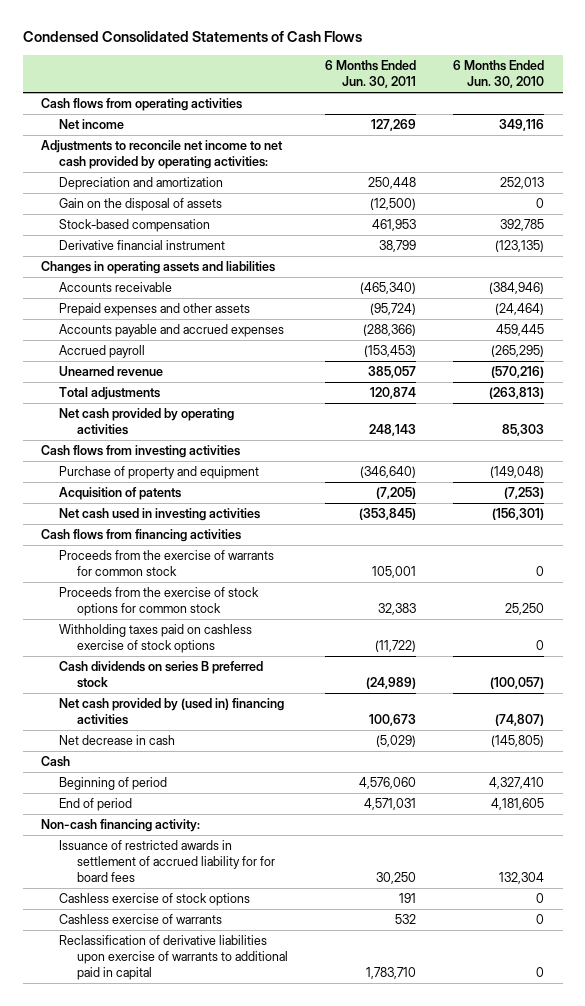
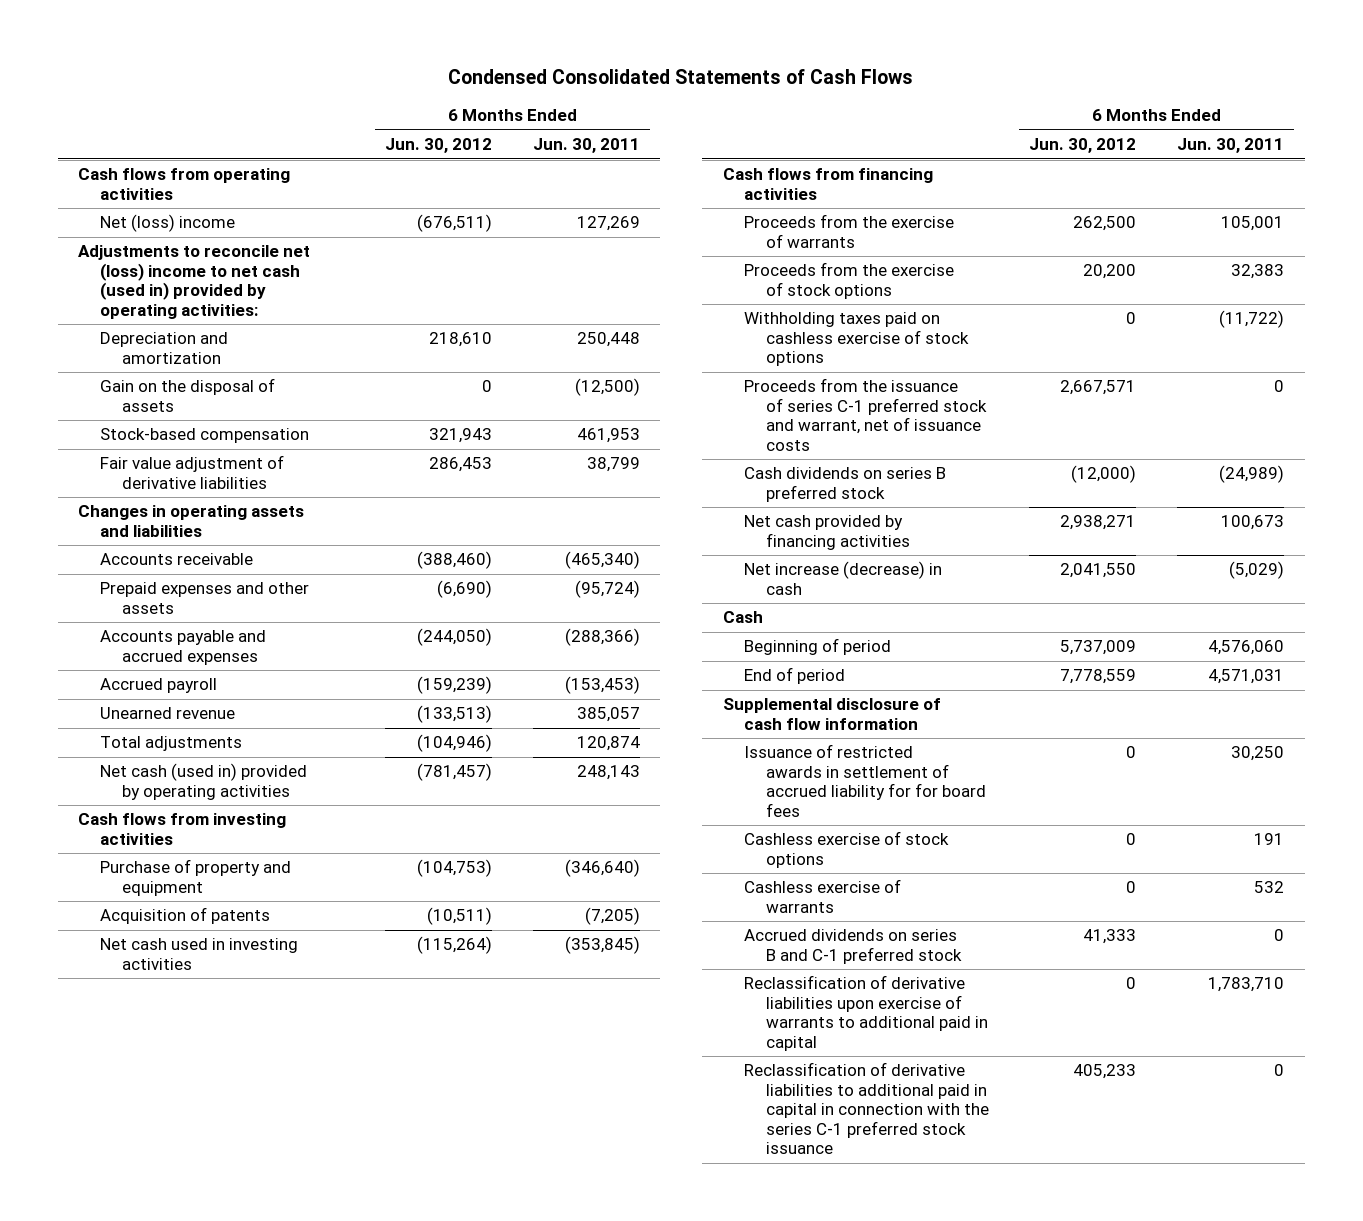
- | 6 Months Ended Jun. 30, 2011 | 6 Months Ended Jun. 30, 2010
+ | 6 Months Ended Jun. 30, 2012 | 6 Months Ended Jun. 30, 2011
- Net income | 127,269 | 349,116
- Adjustments to reconcile net income to net cash provided by operating activities:
+ Net (loss) income | (676,511) | 127,269
+ Adjustments to reconcile net (loss) income to net cash (used in) provided by operating activities:
- Derivative financial instrument | 38,799 | (123,135)
+ Fair value adjustment of derivative liabilities | 286,453 | 38,799
- Net cash provided by operating activities | 248,143 | 85,303
+ Net cash (used in) provided by operating activities | (781,457) | 248,143
- Proceeds from the exercise of warrants for common stock | 105,001 | 0
- Proceeds from the exercise of stock options for common stock | 32,383 | 25,250
+ Proceeds from the exercise of warrants | 262,500 | 105,001
+ Proceeds from the exercise of stock options | 20,200 | 32,383
+ Proceeds from the issuance of series C-1 preferred stock and warrant, net of issuance costs | 2,667,571 | 0
- Net cash provided by (used in) financing activities | 100,673 | (74,807)
- Net decrease in cash | (5,029) | (145,805)
+ Net cash provided by financing activities | 2,938,271 | 100,673
+ Net increase (decrease) in cash | 2,041,550 | (5,029)
- Non-cash financing activity:
+ Supplemental disclosure of cash flow information
+ Accrued dividends on series B and C-1 preferred stock | 41,333 | 0
+ Reclassification of derivative liabilities to additional paid in capital in connection with the series C-1 preferred stock issuance | 405,233 | 0

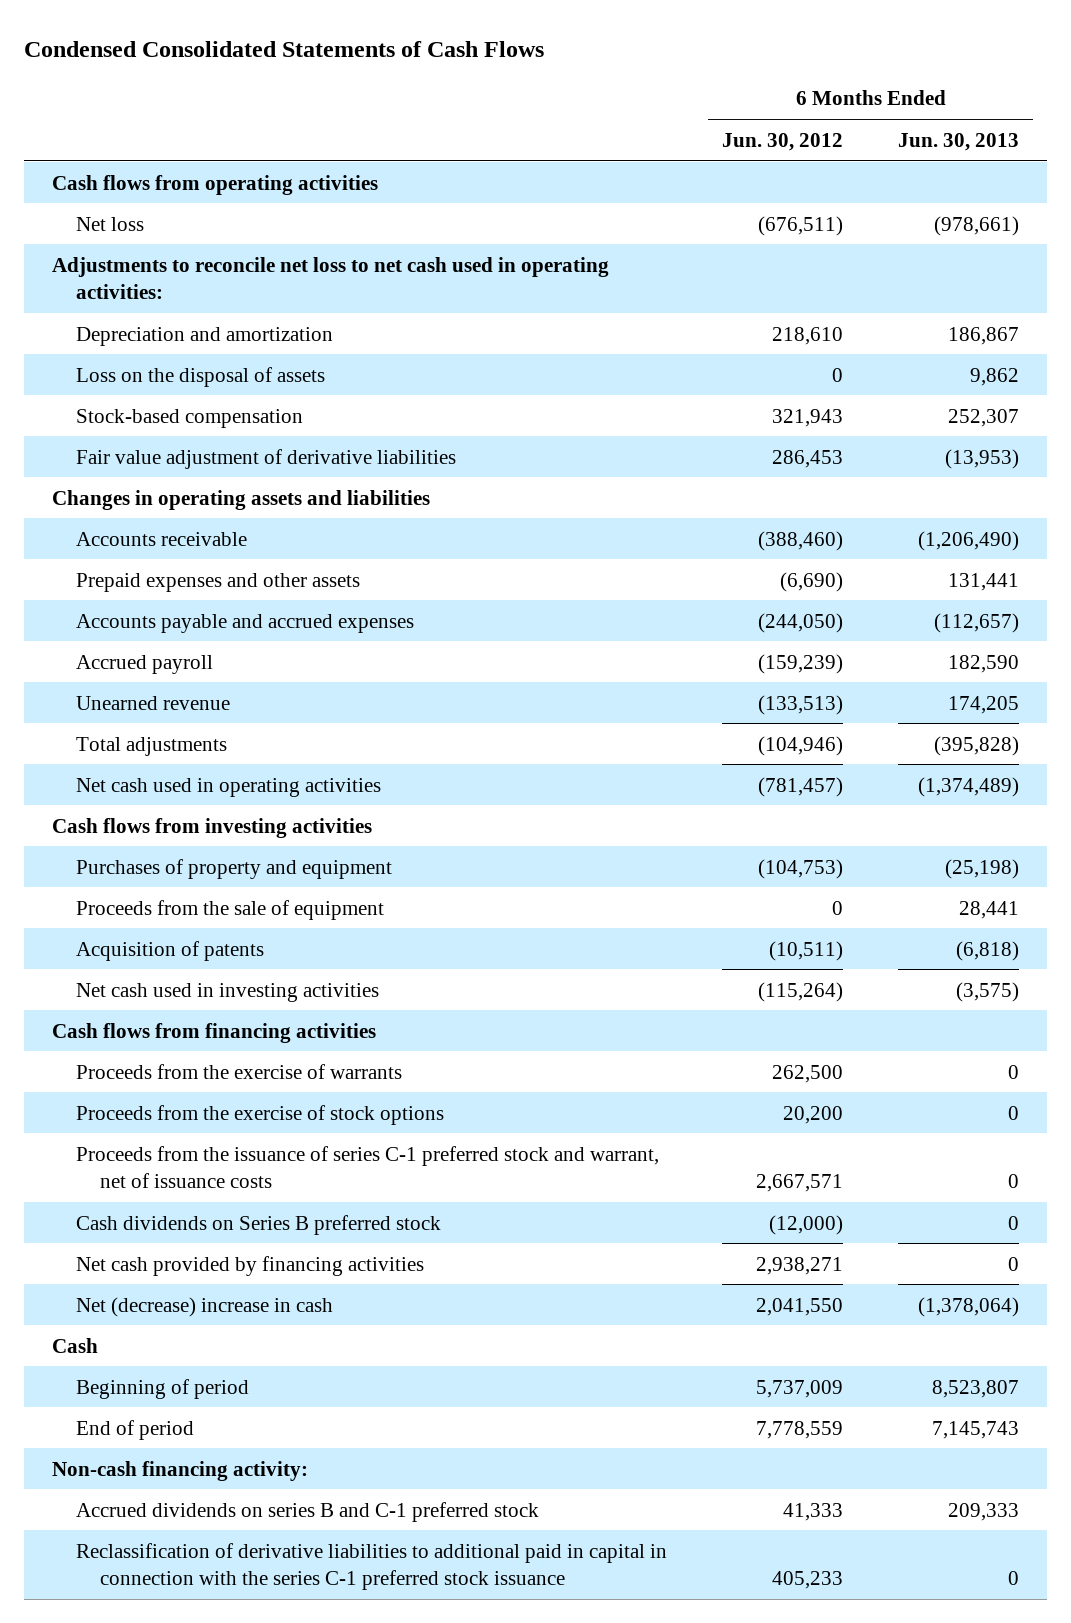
- | 6 Months Ended Jun. 30, 2012 | 6 Months Ended Jun. 30, 2011
+ | 6 Months Ended Jun. 30, 2012 | 6 Months Ended Jun. 30, 2013
- Net (loss) income | (676,511) | 127,269
- Adjustments to reconcile net (loss) income to net cash (used in) provided by operating activities:
+ Net loss | (676,511) | (978,661)
+ Adjustments to reconcile net loss to net cash used in operating activities:
- Gain on the disposal of assets | 0 | (12,500)
+ Loss on the disposal of assets | 0 | 9,862
- Net cash (used in) provided by operating activities | (781,457) | 248,143
+ Net cash used in operating activities | (781,457) | (1,374,489)
- Purchase of property and equipment | (104,753) | (346,640)
+ Purchases of property and equipment | (104,753) | (25,198)
+ Proceeds from the sale of equipment | 0 | 28,441
- Withholding taxes paid on cashless exercise of stock options | 0 | (11,722)
- Cash dividends on series B preferred stock | (12,000) | (24,989)
+ Cash dividends on Series B preferred stock | (12,000) | 0
- Net increase (decrease) in cash | 2,041,550 | (5,029)
+ Net (decrease) increase in cash | 2,041,550 | (1,378,064)
- Supplemental disclosure of cash flow information
- Issuance of restricted awards in settlement of accrued liability for for board fees | 0 | 30,250
- Cashless exercise of stock options | 0 | 191
- Cashless exercise of warrants | 0 | 532
+ Non-cash financing activity:
- Reclassification of derivative liabilities upon exercise of warrants to additional paid in capital | 0 | 1,783,710

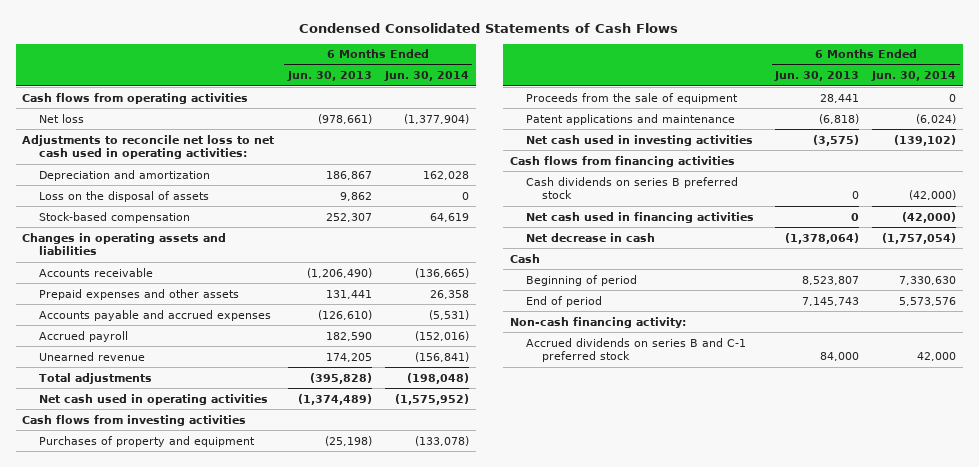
- | 6 Months Ended Jun. 30, 2012 | 6 Months Ended Jun. 30, 2013
+ | 6 Months Ended Jun. 30, 2013 | 6 Months Ended Jun. 30, 2014
- Fair value adjustment of derivative liabilities | 286,453 | (13,953)
- Accounts payable and accrued expenses | (244,050) | (112,657)
+ Accounts payable and accrued expenses | (126,610) | (5,531)
- Acquisition of patents | (10,511) | (6,818)
+ Patent applications and maintenance | (6,818) | (6,024)
- Proceeds from the exercise of warrants | 262,500 | 0
- Proceeds from the exercise of stock options | 20,200 | 0
- Proceeds from the issuance of series C-1 preferred stock and warrant, net of issuance costs | 2,667,571 | 0
- Cash dividends on Series B preferred stock | (12,000) | 0
- Net cash provided by financing activities | 2,938,271 | 0
- Net (decrease) increase in cash | 2,041,550 | (1,378,064)
+ Cash dividends on series B preferred stock | 0 | (42,000)
+ Net cash used in financing activities | 0 | (42,000)
+ Net decrease in cash | (1,378,064) | (1,757,054)
- Accrued dividends on series B and C-1 preferred stock | 41,333 | 209,333
- Reclassification of derivative liabilities to additional paid in capital in connection with the series C-1 preferred stock issuance | 405,233 | 0
+ Accrued dividends on series B and C-1 preferred stock | 84,000 | 42,000

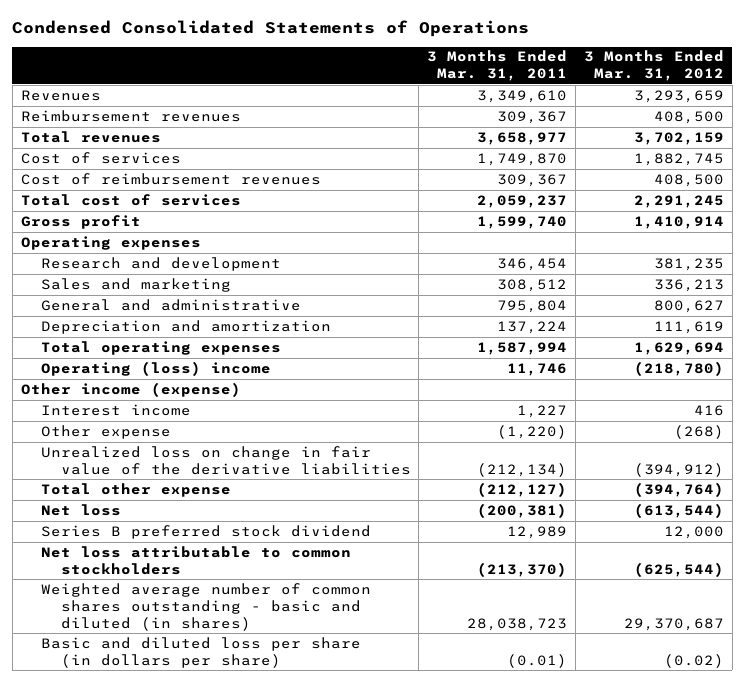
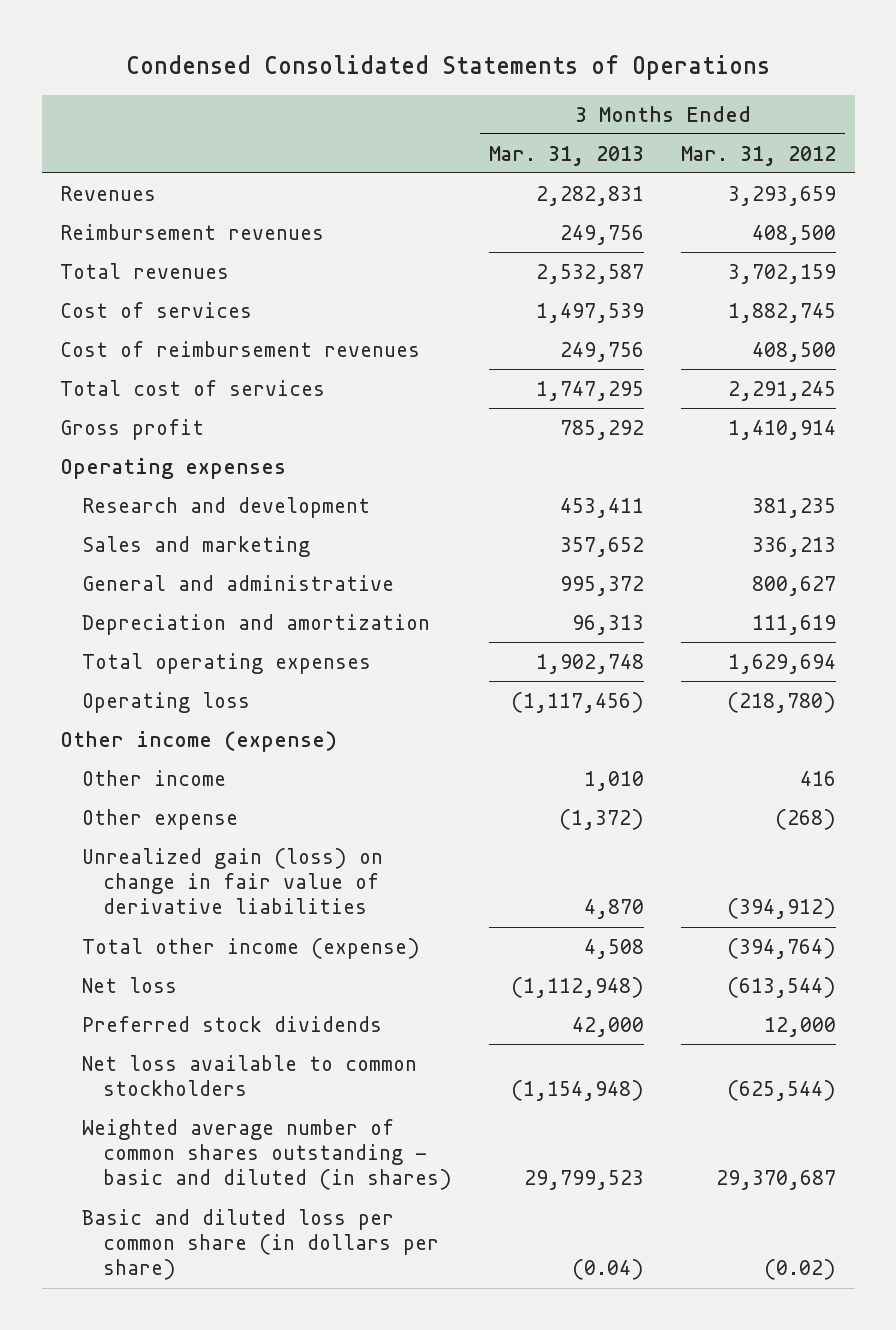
- | 3 Months Ended Mar. 31, 2011 | 3 Months Ended Mar. 31, 2012
+ | 3 Months Ended Mar. 31, 2013 | 3 Months Ended Mar. 31, 2012
- Operating (loss) income | 11,746 | (218,780)
+ Operating loss | (1,117,456) | (218,780)
- Interest income | 1,227 | 416
+ Other income | 1,010 | 416
- Unrealized loss on change in fair value of the derivative liabilities | (212,134) | (394,912)
- Total other expense | (212,127) | (394,764)
+ Unrealized gain (loss) on change in fair value of derivative liabilities | 4,870 | (394,912)
+ Total other income (expense) | 4,508 | (394,764)
- Series B preferred stock dividend | 12,989 | 12,000
- Net loss attributable to common stockholders | (213,370) | (625,544)
+ Preferred stock dividends | 42,000 | 12,000
+ Net loss available to common stockholders | (1,154,948) | (625,544)
- Basic and diluted loss per share (in dollars per share) | (0.01) | (0.02)
+ Basic and diluted loss per common share (in dollars per share) | (0.04) | (0.02)

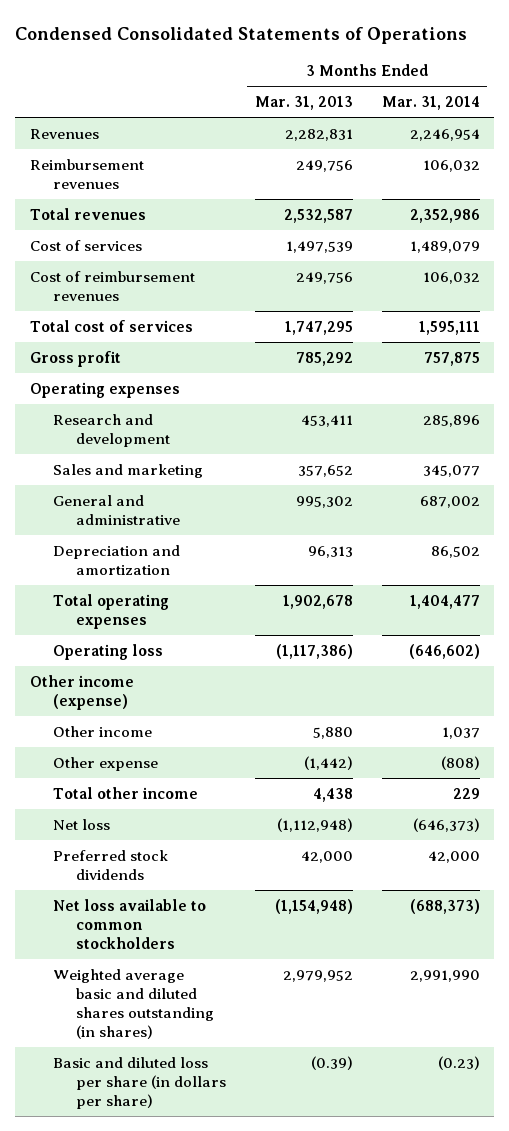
- | 3 Months Ended Mar. 31, 2013 | 3 Months Ended Mar. 31, 2012
+ | 3 Months Ended Mar. 31, 2013 | 3 Months Ended Mar. 31, 2014
- General and administrative | 995,372 | 800,627
+ General and administrative | 995,302 | 687,002
- Total operating expenses | 1,902,748 | 1,629,694
- Operating loss | (1,117,456) | (218,780)
+ Total operating expenses | 1,902,678 | 1,404,477
+ Operating loss | (1,117,386) | (646,602)
- Other income | 1,010 | 416
- Other expense | (1,372) | (268)
- Unrealized gain (loss) on change in fair value of derivative liabilities | 4,870 | (394,912)
- Total other income (expense) | 4,508 | (394,764)
+ Other income | 5,880 | 1,037
+ Other expense | (1,442) | (808)
+ Total other income | 4,438 | 229
- Weighted average number of common shares outstanding - basic and diluted (in shares) | 29,799,523 | 29,370,687
- Basic and diluted loss per common share (in dollars per share) | (0.04) | (0.02)
+ Weighted average basic and diluted shares outstanding (in shares) | 2,979,952 | 2,991,990
+ Basic and diluted loss per share (in dollars per share) | (0.39) | (0.23)

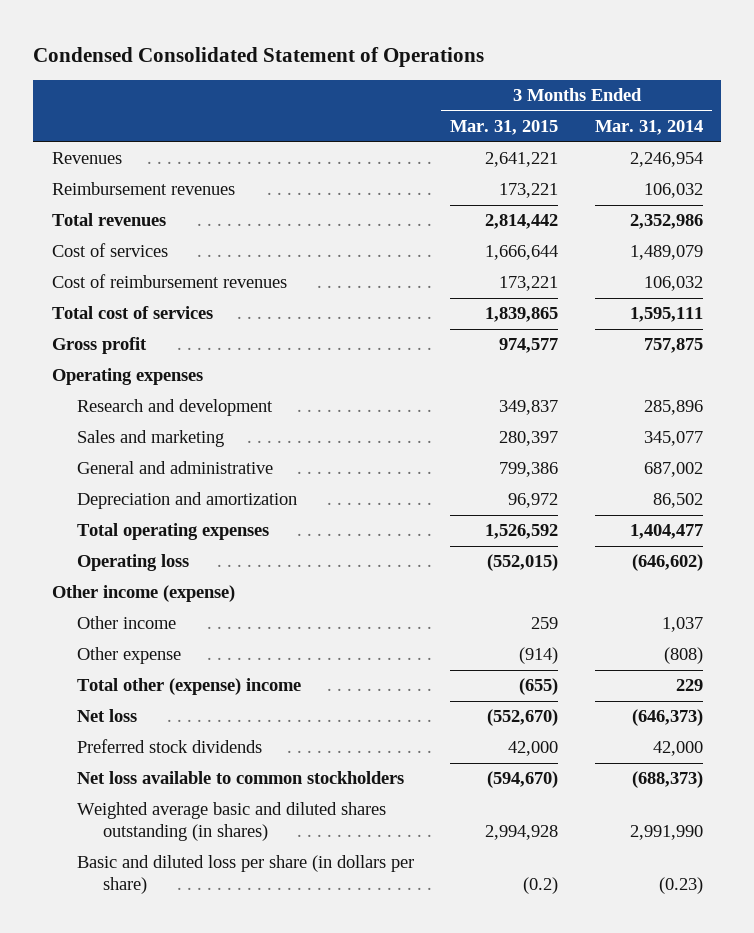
- Condensed Consolidated Statements of Operations
+ Condensed Consolidated Statement of Operations
- | 3 Months Ended Mar. 31, 2013 | 3 Months Ended Mar. 31, 2014
+ | 3 Months Ended Mar. 31, 2015 | 3 Months Ended Mar. 31, 2014
- Total other income | 4,438 | 229
+ Total other (expense) income | (655) | 229

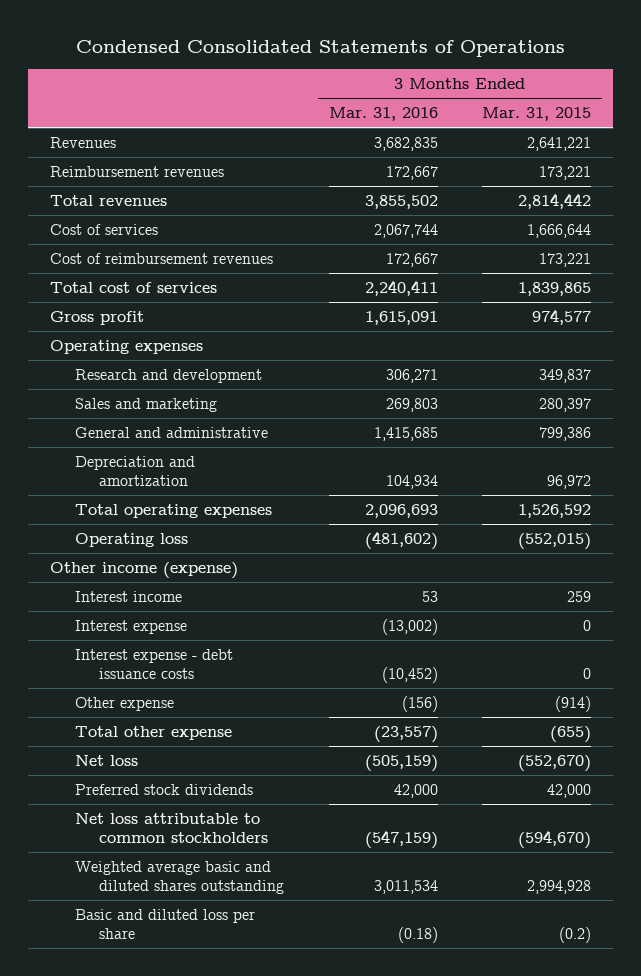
- Condensed Consolidated Statement of Operations
+ Condensed Consolidated Statements of Operations
- | 3 Months Ended Mar. 31, 2015 | 3 Months Ended Mar. 31, 2014
+ | 3 Months Ended Mar. 31, 2016 | 3 Months Ended Mar. 31, 2015
- Other income | 259 | 1,037
+ Interest income | 53 | 259
+ Interest expense | (13,002) | 0
+ Interest expense - debt issuance costs | (10,452) | 0
- Total other (expense) income | (655) | 229
+ Total other expense | (23,557) | (655)
- Net loss available to common stockholders | (594,670) | (688,373)
- Weighted average basic and diluted shares outstanding (in shares) | 2,994,928 | 2,991,990
- Basic and diluted loss per share (in dollars per share) | (0.2) | (0.23)
+ Net loss attributable to common stockholders | (547,159) | (594,670)
+ Weighted average basic and diluted shares outstanding | 3,011,534 | 2,994,928
+ Basic and diluted loss per share | (0.18) | (0.2)

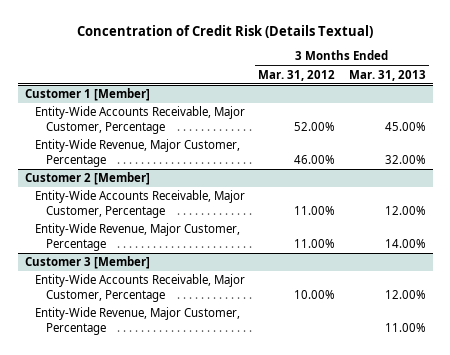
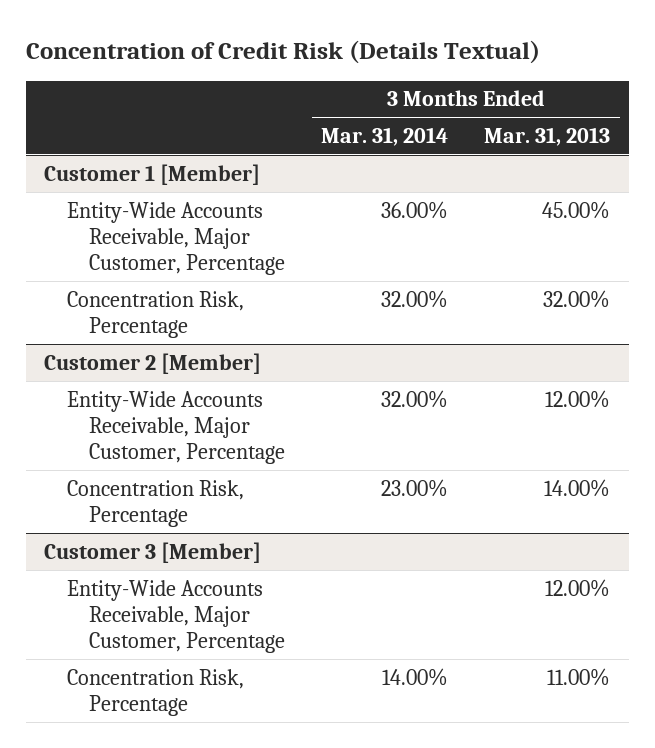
- | 3 Months Ended Mar. 31, 2012 | 3 Months Ended Mar. 31, 2013
+ | 3 Months Ended Mar. 31, 2014 | 3 Months Ended Mar. 31, 2013
@ Customer 1 [Member]
- Entity-Wide Revenue, Major Customer, Percentage | 46.00% | 32.00%
+ Concentration Risk, Percentage | 32.00% | 32.00%
@ Customer 2 [Member]
- Entity-Wide Revenue, Major Customer, Percentage | 11.00% | 14.00%
+ Concentration Risk, Percentage | 23.00% | 14.00%
@ Customer 3 [Member]
- Entity-Wide Revenue, Major Customer, Percentage | | 11.00%
+ Concentration Risk, Percentage | 14.00% | 11.00%

